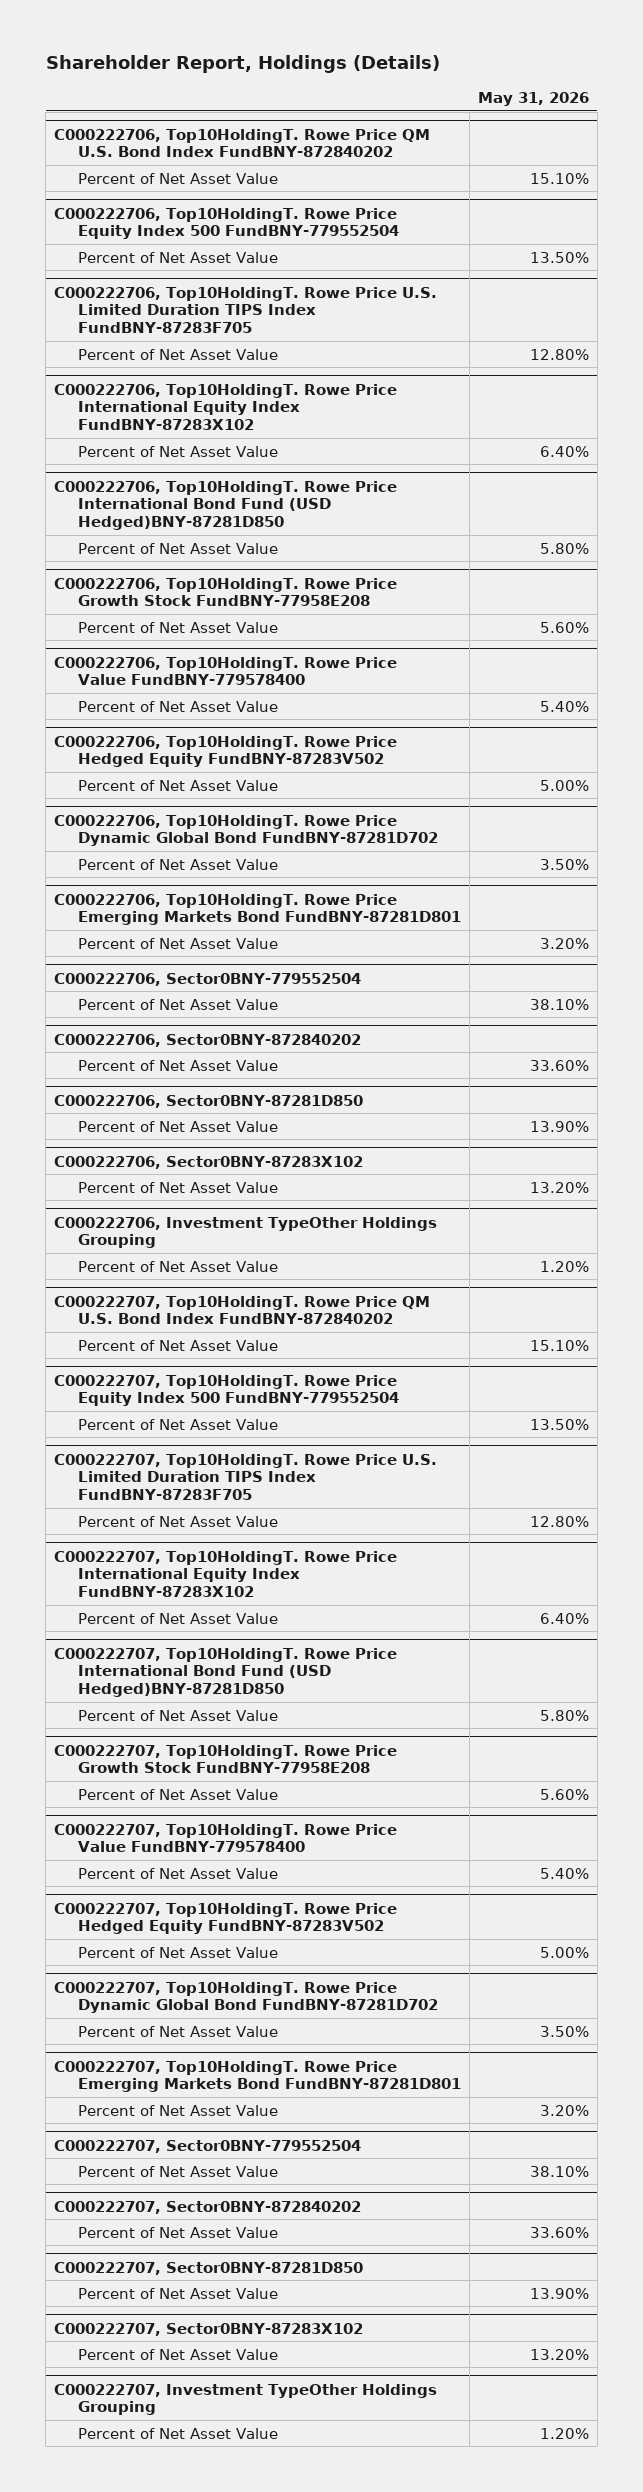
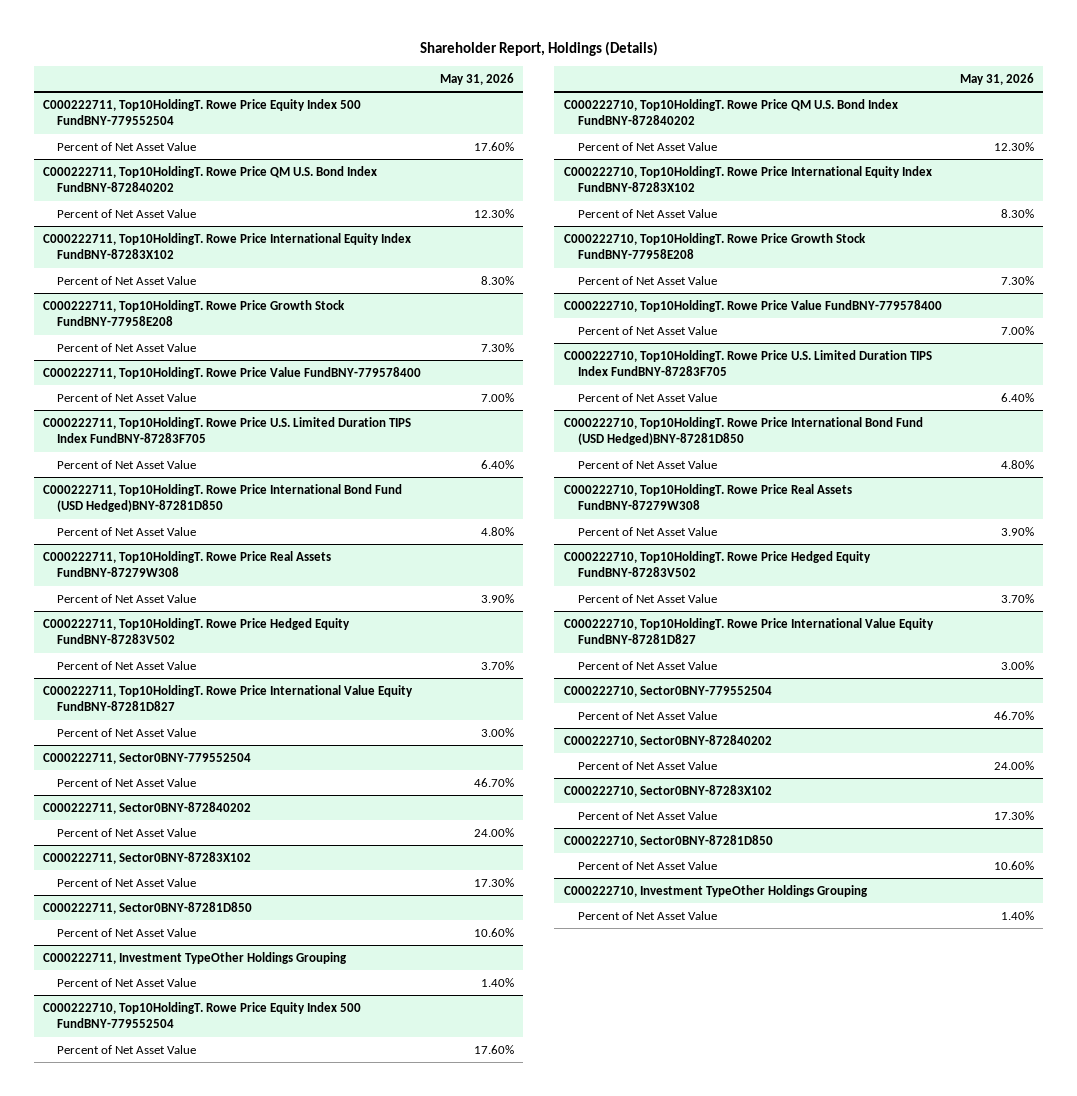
- C000222706, Top10HoldingT. Rowe Price QM U.S. Bond Index FundBNY-872840202
- Percent of Net Asset Value | 15.10%
- C000222706, Top10HoldingT. Rowe Price Equity Index 500 FundBNY-779552504
- Percent of Net Asset Value | 13.50%
- C000222706, Top10HoldingT. Rowe Price U.S. Limited Duration TIPS Index FundBNY-87283F705
- Percent of Net Asset Value | 12.80%
- C000222706, Top10HoldingT. Rowe Price International Equity Index FundBNY-87283X102
+ C000222711, Top10HoldingT. Rowe Price Equity Index 500 FundBNY-779552504
+ Percent of Net Asset Value | 17.60%
+ C000222711, Top10HoldingT. Rowe Price QM U.S. Bond Index FundBNY-872840202
+ Percent of Net Asset Value | 12.30%
+ C000222711, Top10HoldingT. Rowe Price International Equity Index FundBNY-87283X102
+ Percent of Net Asset Value | 8.30%
+ C000222711, Top10HoldingT. Rowe Price Growth Stock FundBNY-77958E208
+ Percent of Net Asset Value | 7.30%
+ C000222711, Top10HoldingT. Rowe Price Value FundBNY-779578400
+ Percent of Net Asset Value | 7.00%
+ C000222711, Top10HoldingT. Rowe Price U.S. Limited Duration TIPS Index FundBNY-87283F705
- C000222706, Top10HoldingT. Rowe Price International Bond Fund (USD Hedged)BNY-87281D850
- Percent of Net Asset Value | 5.80%
- C000222706, Top10HoldingT. Rowe Price Growth Stock FundBNY-77958E208
- Percent of Net Asset Value | 5.60%
- C000222706, Top10HoldingT. Rowe Price Value FundBNY-779578400
- Percent of Net Asset Value | 5.40%
- C000222706, Top10HoldingT. Rowe Price Hedged Equity FundBNY-87283V502
- Percent of Net Asset Value | 5.00%
- C000222706, Top10HoldingT. Rowe Price Dynamic Global Bond FundBNY-87281D702
- Percent of Net Asset Value | 3.50%
- C000222706, Top10HoldingT. Rowe Price Emerging Markets Bond FundBNY-87281D801
- Percent of Net Asset Value | 3.20%
- C000222706, Sector0BNY-779552504
- Percent of Net Asset Value | 38.10%
- C000222706, Sector0BNY-872840202
- Percent of Net Asset Value | 33.60%
- C000222706, Sector0BNY-87281D850
- Percent of Net Asset Value | 13.90%
- C000222706, Sector0BNY-87283X102
- Percent of Net Asset Value | 13.20%
- C000222706, Investment TypeOther Holdings Grouping
- Percent of Net Asset Value | 1.20%
- C000222707, Top10HoldingT. Rowe Price QM U.S. Bond Index FundBNY-872840202
- Percent of Net Asset Value | 15.10%
- C000222707, Top10HoldingT. Rowe Price Equity Index 500 FundBNY-779552504
- Percent of Net Asset Value | 13.50%
- C000222707, Top10HoldingT. Rowe Price U.S. Limited Duration TIPS Index FundBNY-87283F705
- Percent of Net Asset Value | 12.80%
- C000222707, Top10HoldingT. Rowe Price International Equity Index FundBNY-87283X102
+ C000222711, Top10HoldingT. Rowe Price International Bond Fund (USD Hedged)BNY-87281D850
+ Percent of Net Asset Value | 4.80%
+ C000222711, Top10HoldingT. Rowe Price Real Assets FundBNY-87279W308
+ Percent of Net Asset Value | 3.90%
+ C000222711, Top10HoldingT. Rowe Price Hedged Equity FundBNY-87283V502
+ Percent of Net Asset Value | 3.70%
+ C000222711, Top10HoldingT. Rowe Price International Value Equity FundBNY-87281D827
+ Percent of Net Asset Value | 3.00%
+ C000222711, Sector0BNY-779552504
+ Percent of Net Asset Value | 46.70%
+ C000222711, Sector0BNY-872840202
+ Percent of Net Asset Value | 24.00%
+ C000222711, Sector0BNY-87283X102
+ Percent of Net Asset Value | 17.30%
+ C000222711, Sector0BNY-87281D850
+ Percent of Net Asset Value | 10.60%
+ C000222711, Investment TypeOther Holdings Grouping
+ Percent of Net Asset Value | 1.40%
+ C000222710, Top10HoldingT. Rowe Price Equity Index 500 FundBNY-779552504
+ Percent of Net Asset Value | 17.60%
+ C000222710, Top10HoldingT. Rowe Price QM U.S. Bond Index FundBNY-872840202
+ Percent of Net Asset Value | 12.30%
+ C000222710, Top10HoldingT. Rowe Price International Equity Index FundBNY-87283X102
+ Percent of Net Asset Value | 8.30%
+ C000222710, Top10HoldingT. Rowe Price Growth Stock FundBNY-77958E208
+ Percent of Net Asset Value | 7.30%
+ C000222710, Top10HoldingT. Rowe Price Value FundBNY-779578400
+ Percent of Net Asset Value | 7.00%
+ C000222710, Top10HoldingT. Rowe Price U.S. Limited Duration TIPS Index FundBNY-87283F705
- C000222707, Top10HoldingT. Rowe Price International Bond Fund (USD Hedged)BNY-87281D850
- Percent of Net Asset Value | 5.80%
- C000222707, Top10HoldingT. Rowe Price Growth Stock FundBNY-77958E208
- Percent of Net Asset Value | 5.60%
- C000222707, Top10HoldingT. Rowe Price Value FundBNY-779578400
- Percent of Net Asset Value | 5.40%
- C000222707, Top10HoldingT. Rowe Price Hedged Equity FundBNY-87283V502
- Percent of Net Asset Value | 5.00%
- C000222707, Top10HoldingT. Rowe Price Dynamic Global Bond FundBNY-87281D702
- Percent of Net Asset Value | 3.50%
- C000222707, Top10HoldingT. Rowe Price Emerging Markets Bond FundBNY-87281D801
- Percent of Net Asset Value | 3.20%
- C000222707, Sector0BNY-779552504
- Percent of Net Asset Value | 38.10%
- C000222707, Sector0BNY-872840202
- Percent of Net Asset Value | 33.60%
- C000222707, Sector0BNY-87281D850
- Percent of Net Asset Value | 13.90%
- C000222707, Sector0BNY-87283X102
- Percent of Net Asset Value | 13.20%
- C000222707, Investment TypeOther Holdings Grouping
- Percent of Net Asset Value | 1.20%
+ C000222710, Top10HoldingT. Rowe Price International Bond Fund (USD Hedged)BNY-87281D850
+ Percent of Net Asset Value | 4.80%
+ C000222710, Top10HoldingT. Rowe Price Real Assets FundBNY-87279W308
+ Percent of Net Asset Value | 3.90%
+ C000222710, Top10HoldingT. Rowe Price Hedged Equity FundBNY-87283V502
+ Percent of Net Asset Value | 3.70%
+ C000222710, Top10HoldingT. Rowe Price International Value Equity FundBNY-87281D827
+ Percent of Net Asset Value | 3.00%
+ C000222710, Sector0BNY-779552504
+ Percent of Net Asset Value | 46.70%
+ C000222710, Sector0BNY-872840202
+ Percent of Net Asset Value | 24.00%
+ C000222710, Sector0BNY-87283X102
+ Percent of Net Asset Value | 17.30%
+ C000222710, Sector0BNY-87281D850
+ Percent of Net Asset Value | 10.60%
+ C000222710, Investment TypeOther Holdings Grouping
+ Percent of Net Asset Value | 1.40%

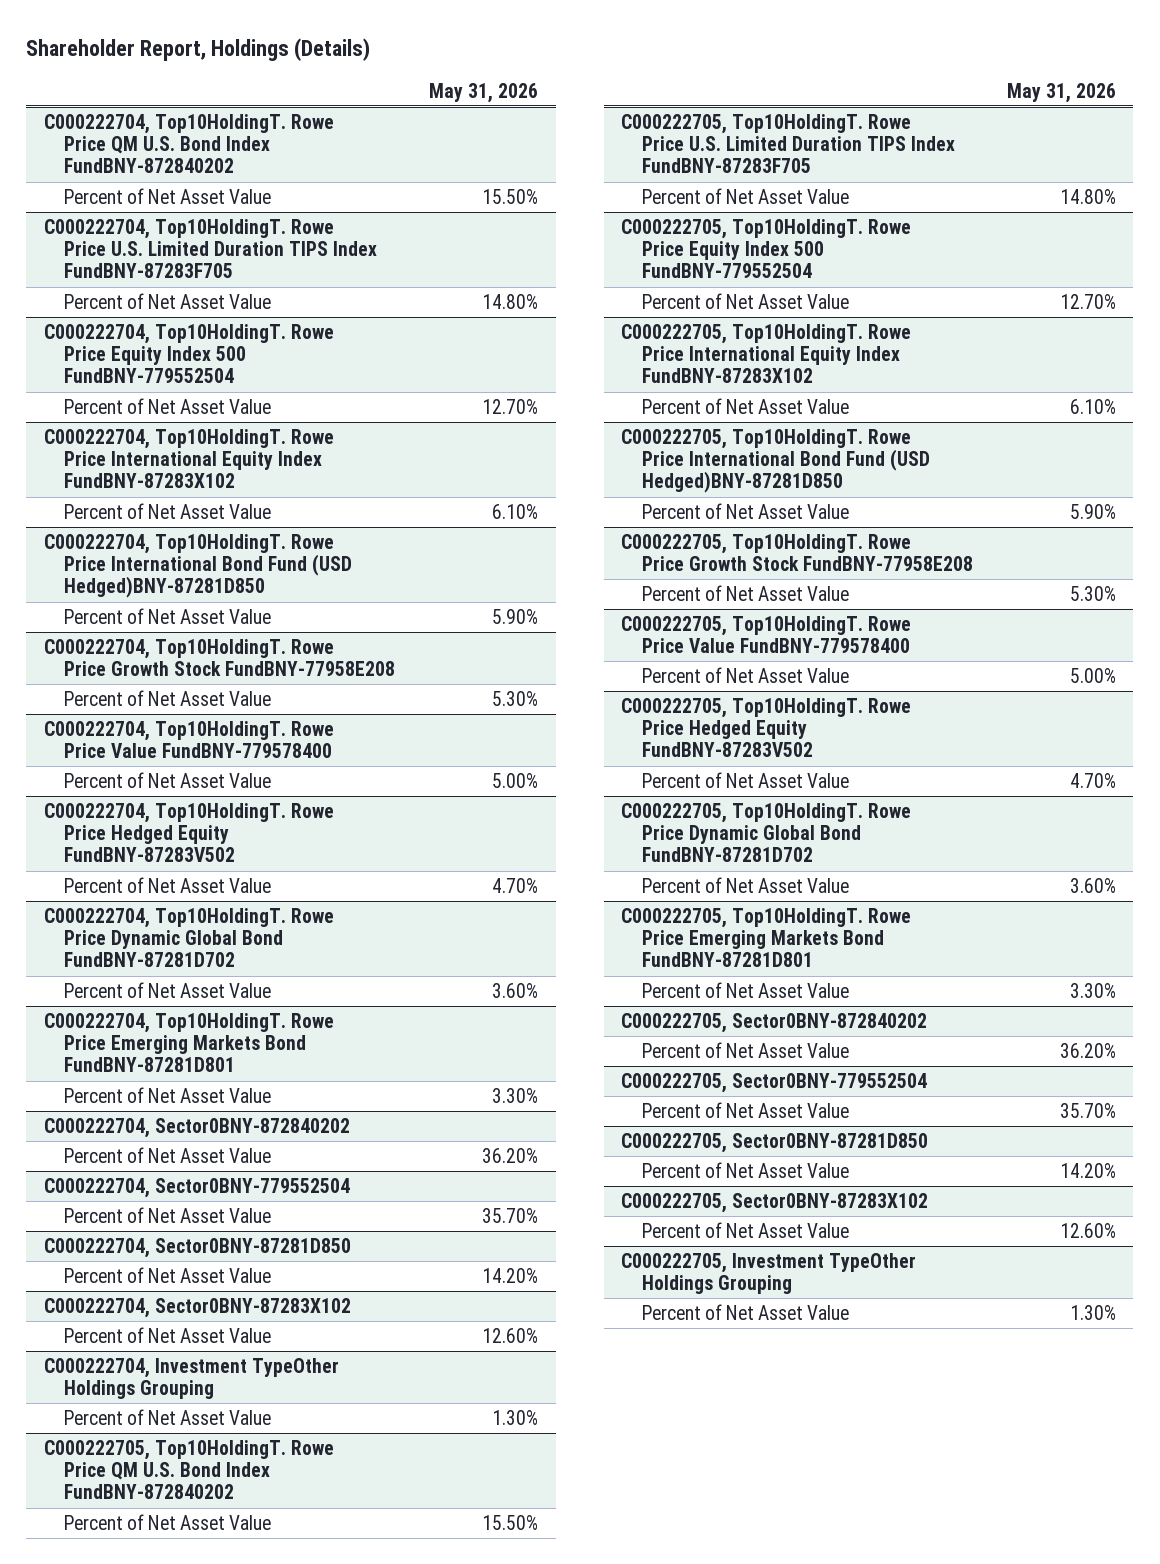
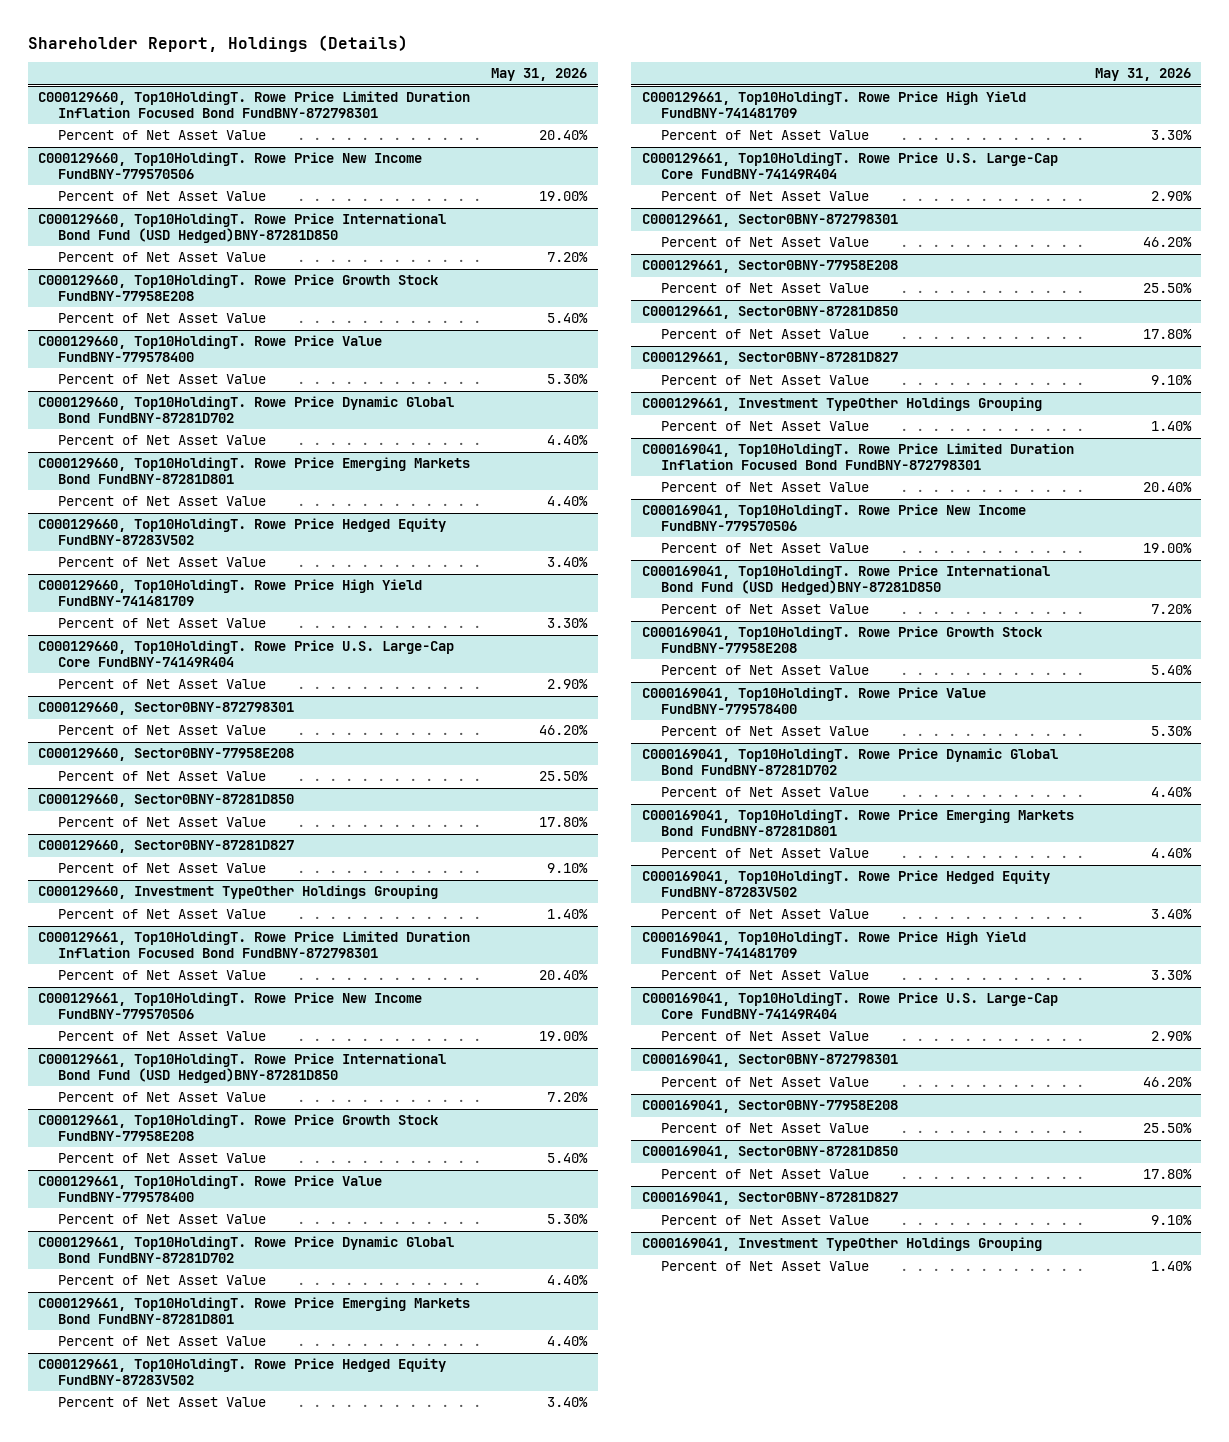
- C000222704, Top10HoldingT. Rowe Price QM U.S. Bond Index FundBNY-872840202
- Percent of Net Asset Value | 15.50%
- C000222704, Top10HoldingT. Rowe Price U.S. Limited Duration TIPS Index FundBNY-87283F705
- Percent of Net Asset Value | 14.80%
- C000222704, Top10HoldingT. Rowe Price Equity Index 500 FundBNY-779552504
- Percent of Net Asset Value | 12.70%
- C000222704, Top10HoldingT. Rowe Price International Equity Index FundBNY-87283X102
- Percent of Net Asset Value | 6.10%
- C000222704, Top10HoldingT. Rowe Price International Bond Fund (USD Hedged)BNY-87281D850
- Percent of Net Asset Value | 5.90%
- C000222704, Top10HoldingT. Rowe Price Growth Stock FundBNY-77958E208
+ C000129660, Top10HoldingT. Rowe Price Limited Duration Inflation Focused Bond FundBNY-872798301
+ Percent of Net Asset Value | 20.40%
+ C000129660, Top10HoldingT. Rowe Price New Income FundBNY-779570506
+ Percent of Net Asset Value | 19.00%
+ C000129660, Top10HoldingT. Rowe Price International Bond Fund (USD Hedged)BNY-87281D850
+ Percent of Net Asset Value | 7.20%
+ C000129660, Top10HoldingT. Rowe Price Growth Stock FundBNY-77958E208
+ Percent of Net Asset Value | 5.40%
+ C000129660, Top10HoldingT. Rowe Price Value FundBNY-779578400
- C000222704, Top10HoldingT. Rowe Price Value FundBNY-779578400
- Percent of Net Asset Value | 5.00%
- C000222704, Top10HoldingT. Rowe Price Hedged Equity FundBNY-87283V502
- Percent of Net Asset Value | 4.70%
- C000222704, Top10HoldingT. Rowe Price Dynamic Global Bond FundBNY-87281D702
- Percent of Net Asset Value | 3.60%
- C000222704, Top10HoldingT. Rowe Price Emerging Markets Bond FundBNY-87281D801
+ C000129660, Top10HoldingT. Rowe Price Dynamic Global Bond FundBNY-87281D702
+ Percent of Net Asset Value | 4.40%
+ C000129660, Top10HoldingT. Rowe Price Emerging Markets Bond FundBNY-87281D801
+ Percent of Net Asset Value | 4.40%
+ C000129660, Top10HoldingT. Rowe Price Hedged Equity FundBNY-87283V502
+ Percent of Net Asset Value | 3.40%
+ C000129660, Top10HoldingT. Rowe Price High Yield FundBNY-741481709
- C000222704, Sector0BNY-872840202
- Percent of Net Asset Value | 36.20%
- C000222704, Sector0BNY-779552504
- Percent of Net Asset Value | 35.70%
- C000222704, Sector0BNY-87281D850
- Percent of Net Asset Value | 14.20%
- C000222704, Sector0BNY-87283X102
- Percent of Net Asset Value | 12.60%
- C000222704, Investment TypeOther Holdings Grouping
- Percent of Net Asset Value | 1.30%
- C000222705, Top10HoldingT. Rowe Price QM U.S. Bond Index FundBNY-872840202
- Percent of Net Asset Value | 15.50%
- C000222705, Top10HoldingT. Rowe Price U.S. Limited Duration TIPS Index FundBNY-87283F705
- Percent of Net Asset Value | 14.80%
- C000222705, Top10HoldingT. Rowe Price Equity Index 500 FundBNY-779552504
- Percent of Net Asset Value | 12.70%
- C000222705, Top10HoldingT. Rowe Price International Equity Index FundBNY-87283X102
- Percent of Net Asset Value | 6.10%
- C000222705, Top10HoldingT. Rowe Price International Bond Fund (USD Hedged)BNY-87281D850
- Percent of Net Asset Value | 5.90%
- C000222705, Top10HoldingT. Rowe Price Growth Stock FundBNY-77958E208
+ C000129660, Top10HoldingT. Rowe Price U.S. Large-Cap Core FundBNY-74149R404
+ Percent of Net Asset Value | 2.90%
+ C000129660, Sector0BNY-872798301
+ Percent of Net Asset Value | 46.20%
+ C000129660, Sector0BNY-77958E208
+ Percent of Net Asset Value | 25.50%
+ C000129660, Sector0BNY-87281D850
+ Percent of Net Asset Value | 17.80%
+ C000129660, Sector0BNY-87281D827
+ Percent of Net Asset Value | 9.10%
+ C000129660, Investment TypeOther Holdings Grouping
+ Percent of Net Asset Value | 1.40%
+ C000129661, Top10HoldingT. Rowe Price Limited Duration Inflation Focused Bond FundBNY-872798301
+ Percent of Net Asset Value | 20.40%
+ C000129661, Top10HoldingT. Rowe Price New Income FundBNY-779570506
+ Percent of Net Asset Value | 19.00%
+ C000129661, Top10HoldingT. Rowe Price International Bond Fund (USD Hedged)BNY-87281D850
+ Percent of Net Asset Value | 7.20%
+ C000129661, Top10HoldingT. Rowe Price Growth Stock FundBNY-77958E208
+ Percent of Net Asset Value | 5.40%
+ C000129661, Top10HoldingT. Rowe Price Value FundBNY-779578400
- C000222705, Top10HoldingT. Rowe Price Value FundBNY-779578400
- Percent of Net Asset Value | 5.00%
- C000222705, Top10HoldingT. Rowe Price Hedged Equity FundBNY-87283V502
- Percent of Net Asset Value | 4.70%
- C000222705, Top10HoldingT. Rowe Price Dynamic Global Bond FundBNY-87281D702
- Percent of Net Asset Value | 3.60%
- C000222705, Top10HoldingT. Rowe Price Emerging Markets Bond FundBNY-87281D801
+ C000129661, Top10HoldingT. Rowe Price Dynamic Global Bond FundBNY-87281D702
+ Percent of Net Asset Value | 4.40%
+ C000129661, Top10HoldingT. Rowe Price Emerging Markets Bond FundBNY-87281D801
+ Percent of Net Asset Value | 4.40%
+ C000129661, Top10HoldingT. Rowe Price Hedged Equity FundBNY-87283V502
+ Percent of Net Asset Value | 3.40%
+ C000129661, Top10HoldingT. Rowe Price High Yield FundBNY-741481709
- C000222705, Sector0BNY-872840202
- Percent of Net Asset Value | 36.20%
- C000222705, Sector0BNY-779552504
- Percent of Net Asset Value | 35.70%
- C000222705, Sector0BNY-87281D850
- Percent of Net Asset Value | 14.20%
- C000222705, Sector0BNY-87283X102
- Percent of Net Asset Value | 12.60%
- C000222705, Investment TypeOther Holdings Grouping
- Percent of Net Asset Value | 1.30%
+ C000129661, Top10HoldingT. Rowe Price U.S. Large-Cap Core FundBNY-74149R404
+ Percent of Net Asset Value | 2.90%
+ C000129661, Sector0BNY-872798301
+ Percent of Net Asset Value | 46.20%
+ C000129661, Sector0BNY-77958E208
+ Percent of Net Asset Value | 25.50%
+ C000129661, Sector0BNY-87281D850
+ Percent of Net Asset Value | 17.80%
+ C000129661, Sector0BNY-87281D827
+ Percent of Net Asset Value | 9.10%
+ C000129661, Investment TypeOther Holdings Grouping
+ Percent of Net Asset Value | 1.40%
+ C000169041, Top10HoldingT. Rowe Price Limited Duration Inflation Focused Bond FundBNY-872798301
+ Percent of Net Asset Value | 20.40%
+ C000169041, Top10HoldingT. Rowe Price New Income FundBNY-779570506
+ Percent of Net Asset Value | 19.00%
+ C000169041, Top10HoldingT. Rowe Price International Bond Fund (USD Hedged)BNY-87281D850
+ Percent of Net Asset Value | 7.20%
+ C000169041, Top10HoldingT. Rowe Price Growth Stock FundBNY-77958E208
+ Percent of Net Asset Value | 5.40%
+ C000169041, Top10HoldingT. Rowe Price Value FundBNY-779578400
+ Percent of Net Asset Value | 5.30%
+ C000169041, Top10HoldingT. Rowe Price Dynamic Global Bond FundBNY-87281D702
+ Percent of Net Asset Value | 4.40%
+ C000169041, Top10HoldingT. Rowe Price Emerging Markets Bond FundBNY-87281D801
+ Percent of Net Asset Value | 4.40%
+ C000169041, Top10HoldingT. Rowe Price Hedged Equity FundBNY-87283V502
+ Percent of Net Asset Value | 3.40%
+ C000169041, Top10HoldingT. Rowe Price High Yield FundBNY-741481709
+ Percent of Net Asset Value | 3.30%
+ C000169041, Top10HoldingT. Rowe Price U.S. Large-Cap Core FundBNY-74149R404
+ Percent of Net Asset Value | 2.90%
+ C000169041, Sector0BNY-872798301
+ Percent of Net Asset Value | 46.20%
+ C000169041, Sector0BNY-77958E208
+ Percent of Net Asset Value | 25.50%
+ C000169041, Sector0BNY-87281D850
+ Percent of Net Asset Value | 17.80%
+ C000169041, Sector0BNY-87281D827
+ Percent of Net Asset Value | 9.10%
+ C000169041, Investment TypeOther Holdings Grouping
+ Percent of Net Asset Value | 1.40%

